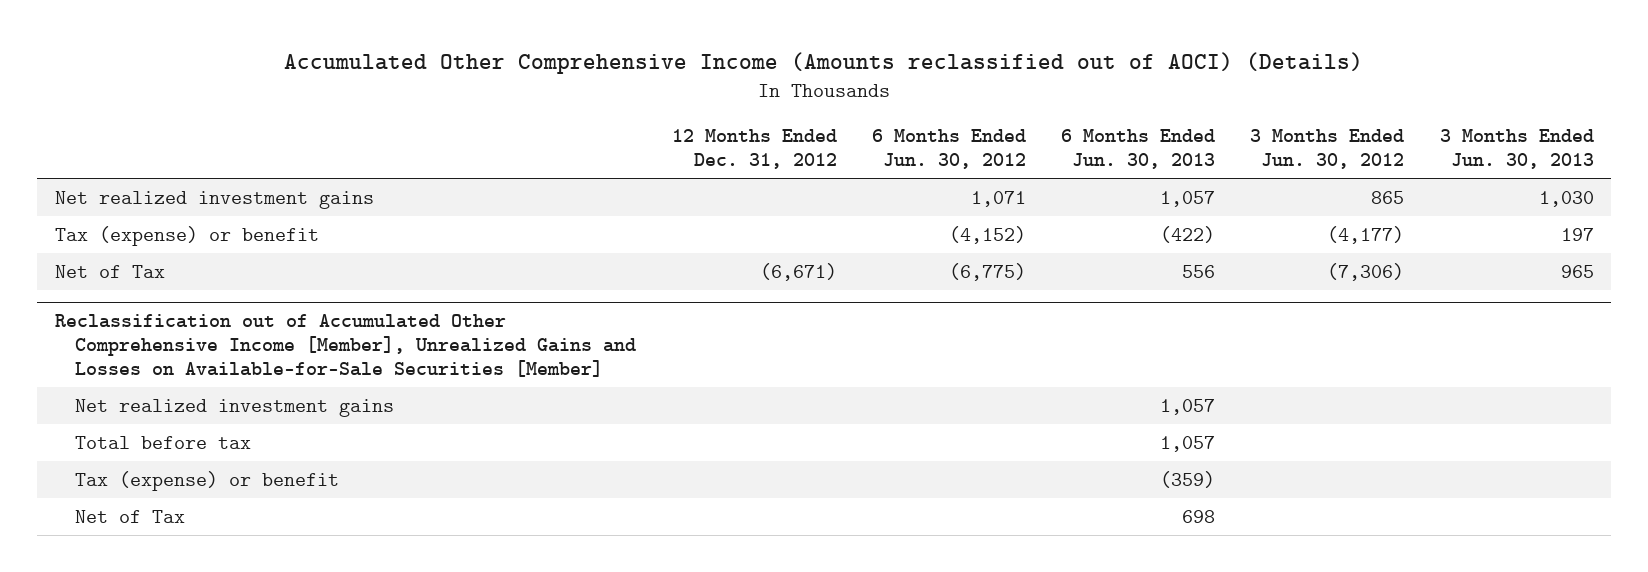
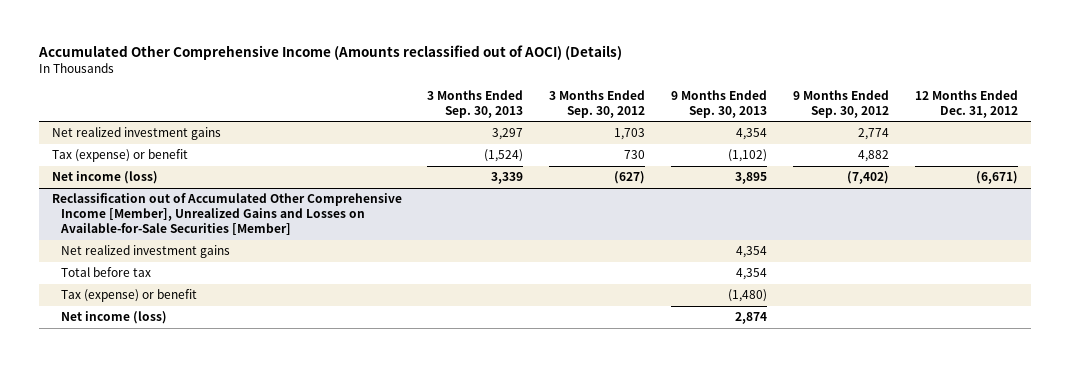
- | 12 Months Ended Dec. 31, 2012 | 6 Months Ended Jun. 30, 2012 | 6 Months Ended Jun. 30, 2013 | 3 Months Ended Jun. 30, 2012 | 3 Months Ended Jun. 30, 2013
+ | 3 Months Ended Sep. 30, 2013 | 3 Months Ended Sep. 30, 2012 | 9 Months Ended Sep. 30, 2013 | 9 Months Ended Sep. 30, 2012 | 12 Months Ended Dec. 31, 2012
- Net of Tax | (6,671) | (6,775) | 556 | (7,306) | 965
+ Net income (loss) | 3,339 | (627) | 3,895 | (7,402) | (6,671)
@ Reclassification out of Accumulated Other Comprehensive Income [Member], Unrealized Gains and Losses on Available-for-Sale Securities [Member]
- Net of Tax | | | 698 | |
+ Net income (loss) | | | 2,874 | |

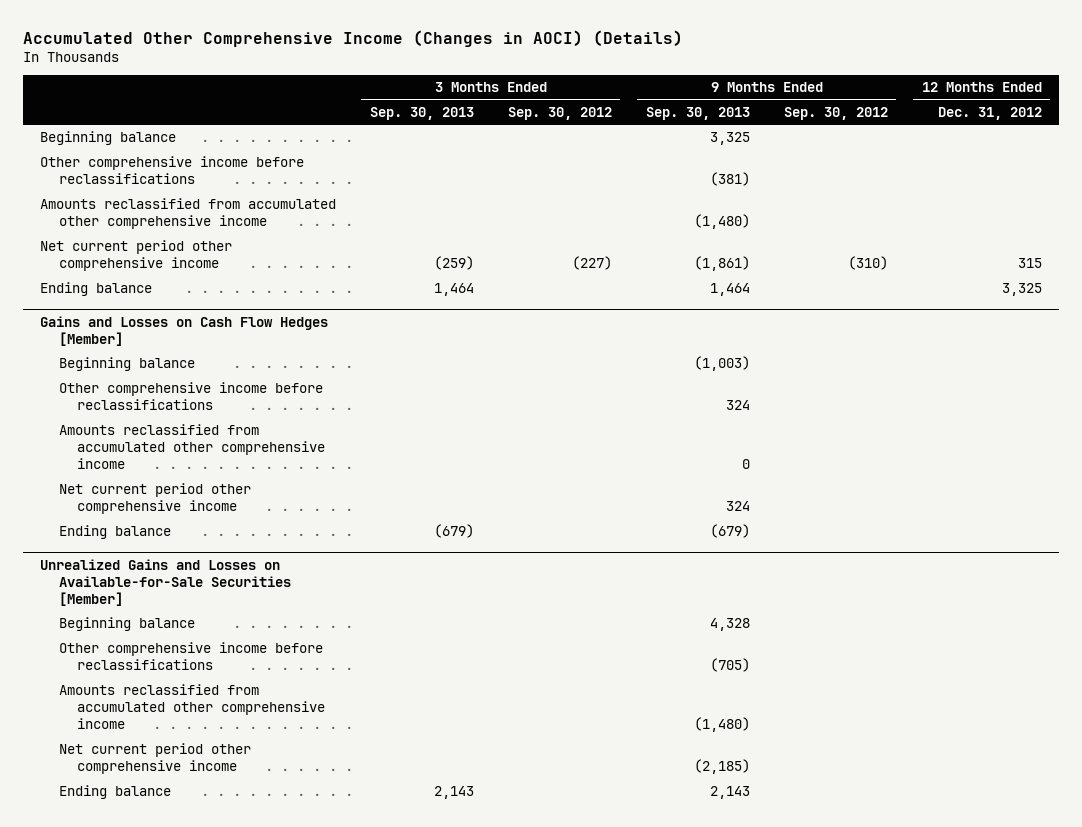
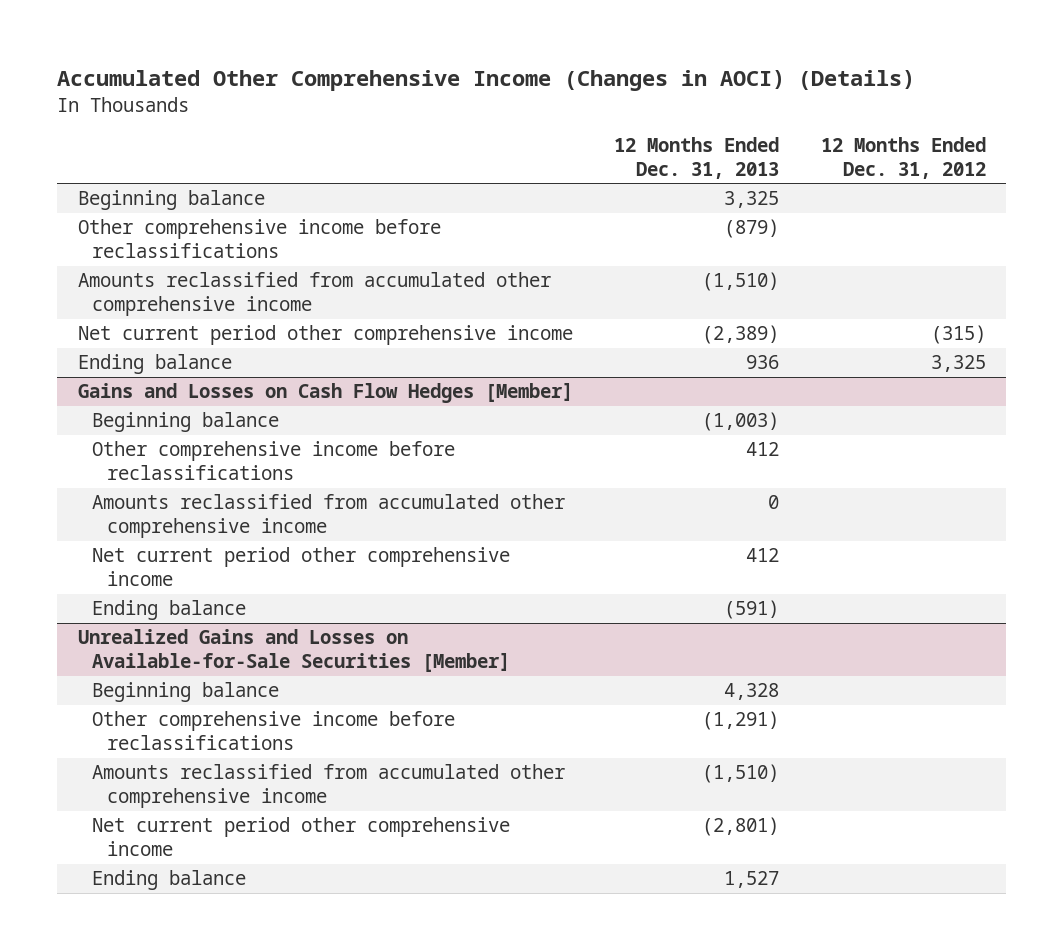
- | 3 Months Ended Sep. 30, 2013 | 3 Months Ended Sep. 30, 2012 | 9 Months Ended Sep. 30, 2013 | 9 Months Ended Sep. 30, 2012 | 12 Months Ended Dec. 31, 2012
+ | 12 Months Ended Dec. 31, 2013 | 12 Months Ended Dec. 31, 2012
- Net current period other comprehensive income | (259) | (227) | (1,861) | (310) | 315
+ Net current period other comprehensive income | (2,389) | (315)

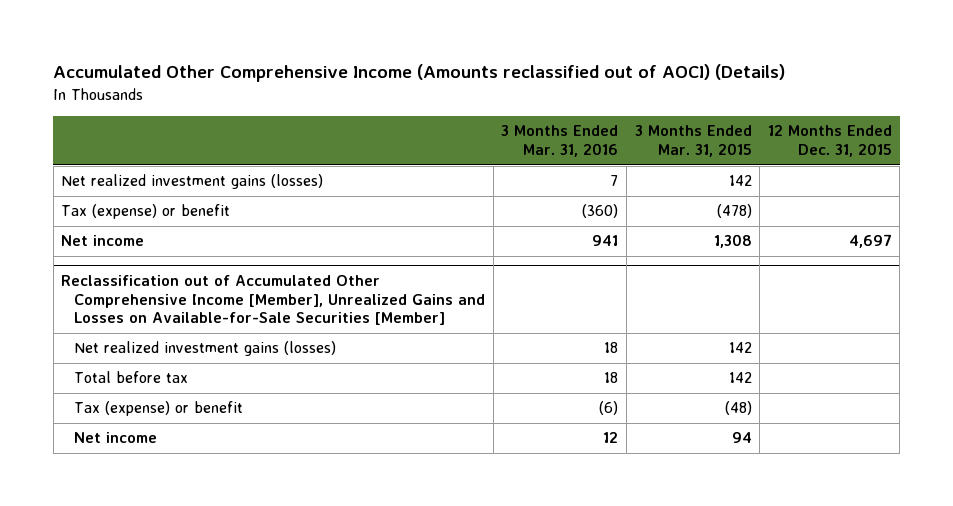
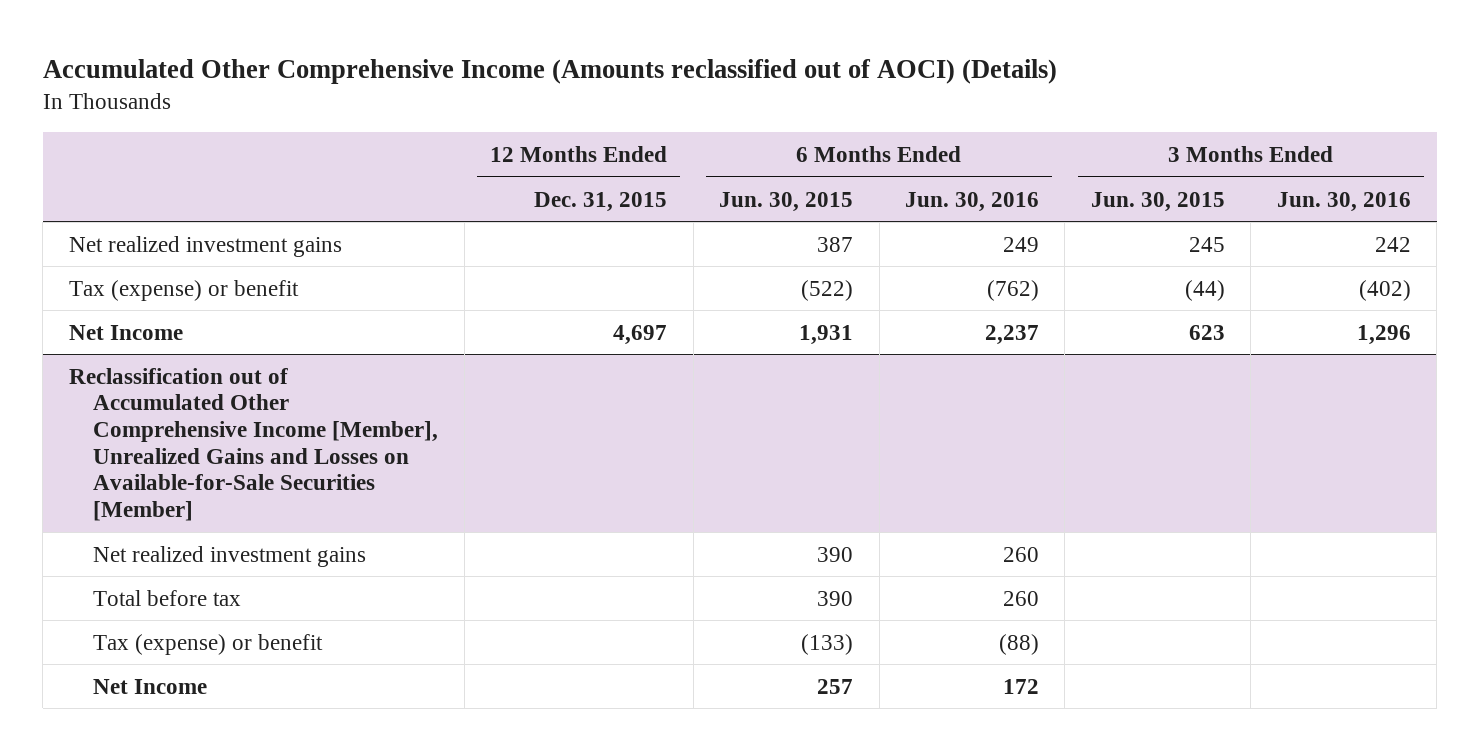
- | 3 Months Ended Mar. 31, 2016 | 3 Months Ended Mar. 31, 2015 | 12 Months Ended Dec. 31, 2015
+ | 12 Months Ended Dec. 31, 2015 | 6 Months Ended Jun. 30, 2015 | 6 Months Ended Jun. 30, 2016 | 3 Months Ended Jun. 30, 2015 | 3 Months Ended Jun. 30, 2016
- Net realized investment gains (losses) | 7 | 142 |
+ Net realized investment gains | | 387 | 249 | 245 | 242
- Net income | 941 | 1,308 | 4,697
+ Net Income | 4,697 | 1,931 | 2,237 | 623 | 1,296
@ Reclassification out of Accumulated Other Comprehensive Income [Member], Unrealized Gains and Losses on Available-for-Sale Securities [Member]
- Net realized investment gains (losses) | 18 | 142 |
+ Net realized investment gains | | 390 | 260 | |
- Net income | 12 | 94 |
+ Net Income | | 257 | 172 | |

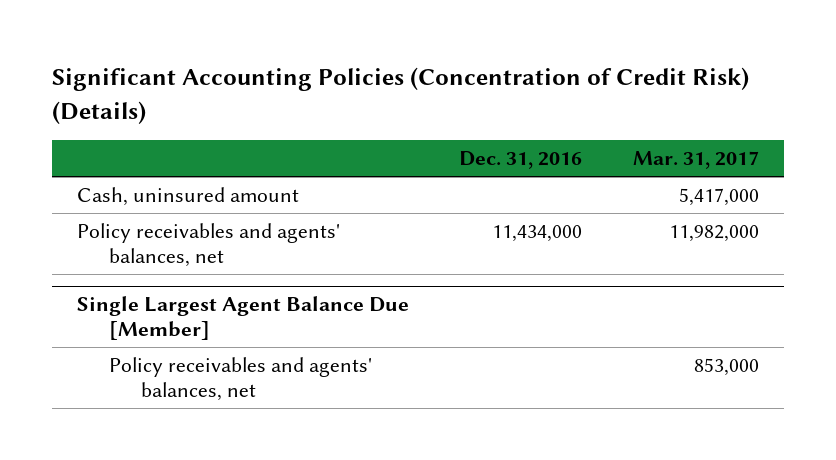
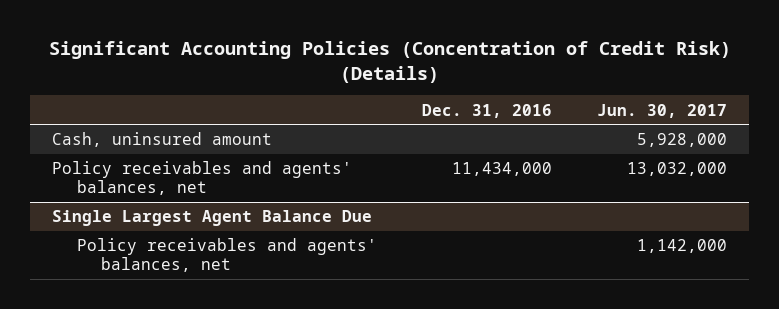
- | Dec. 31, 2016 | Mar. 31, 2017
+ | Dec. 31, 2016 | Jun. 30, 2017
- Single Largest Agent Balance Due [Member]
+ Single Largest Agent Balance Due

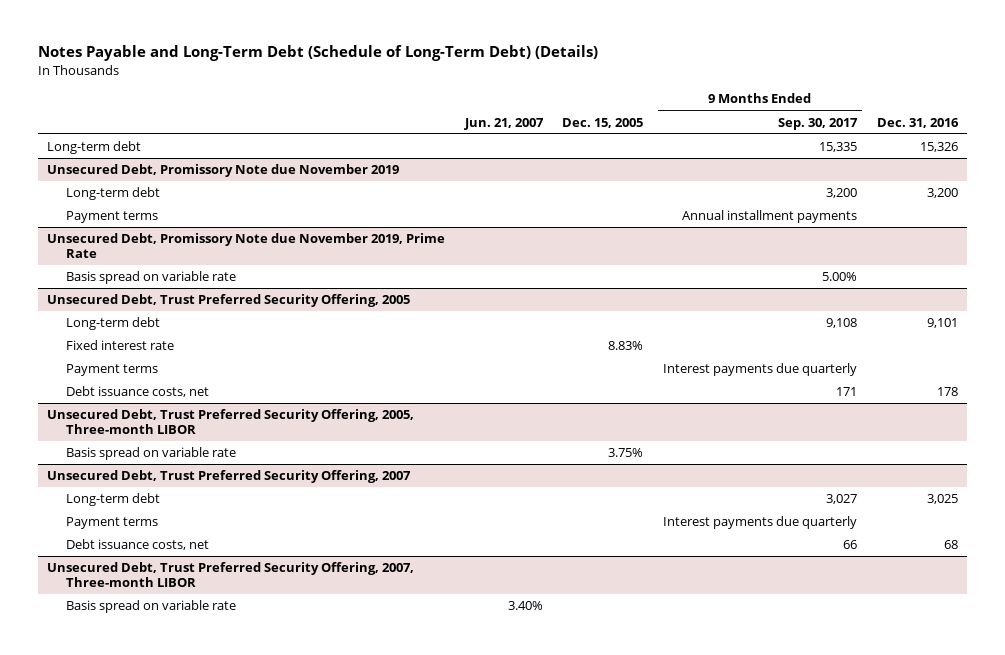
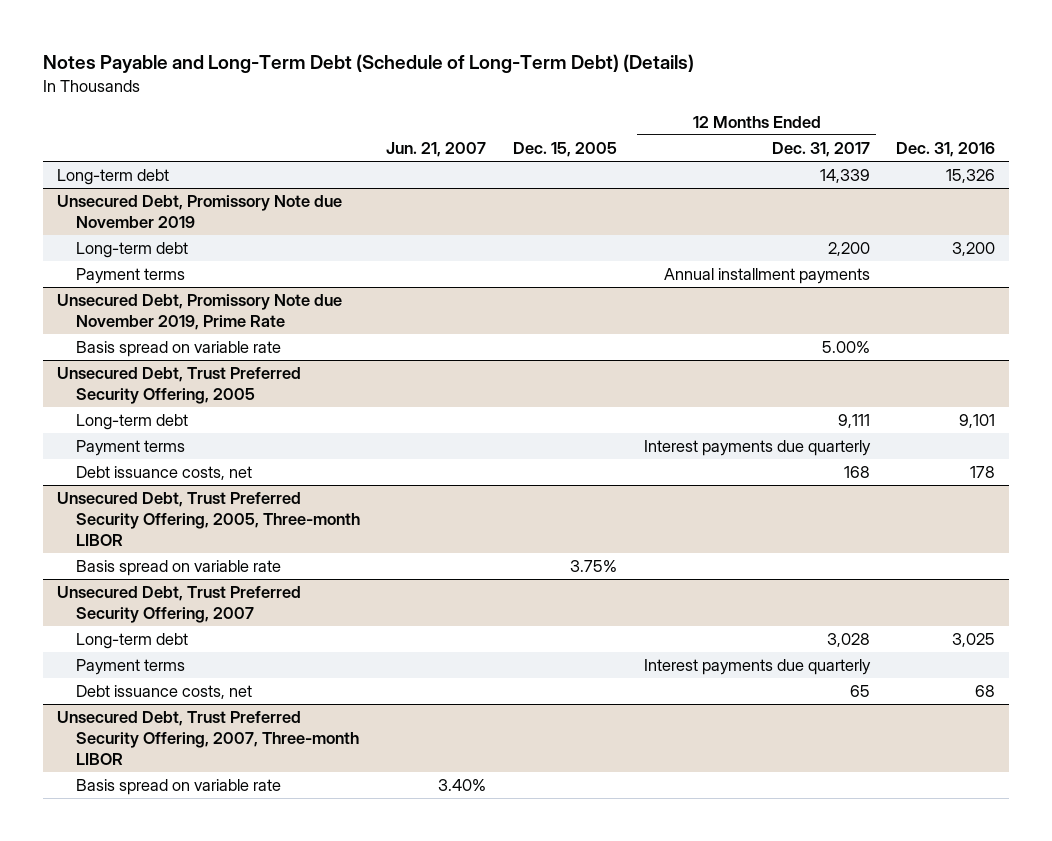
- | Jun. 21, 2007 | Dec. 15, 2005 | 9 Months Ended Sep. 30, 2017 | Dec. 31, 2016
+ | Jun. 21, 2007 | Dec. 15, 2005 | 12 Months Ended Dec. 31, 2017 | Dec. 31, 2016
@ Unsecured Debt, Trust Preferred Security Offering, 2005
- Fixed interest rate | | 8.83% | |

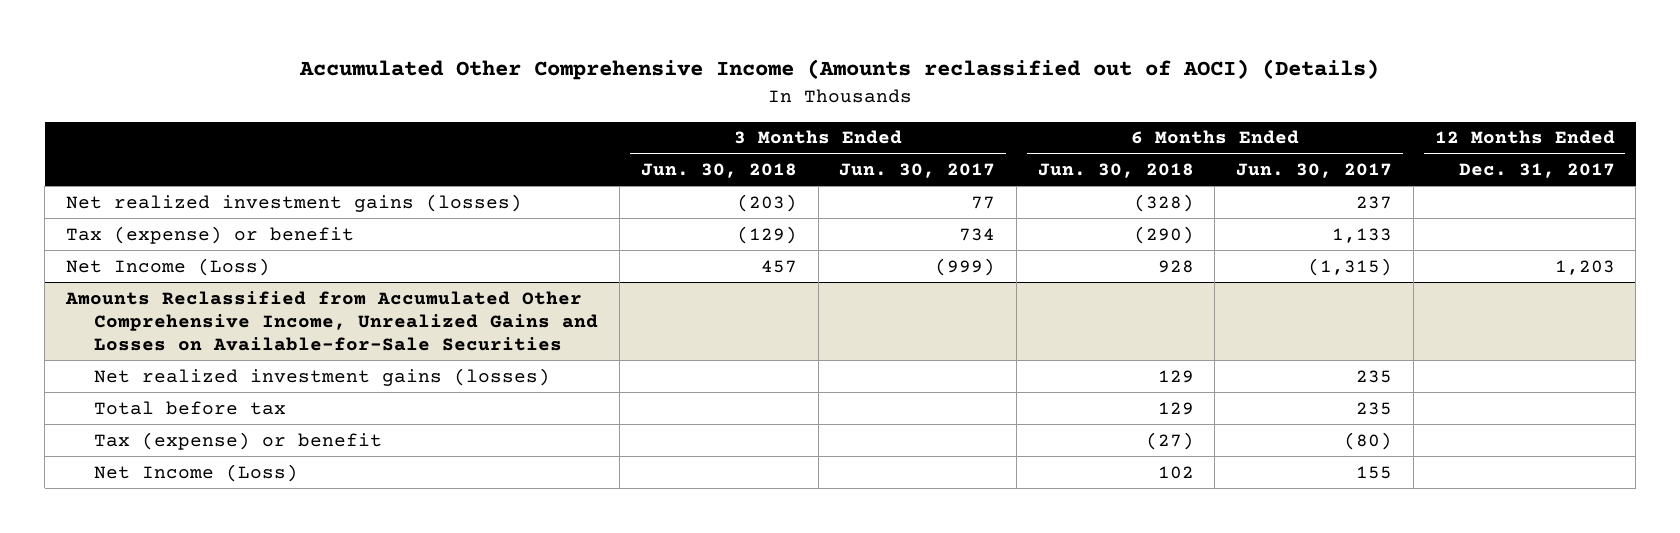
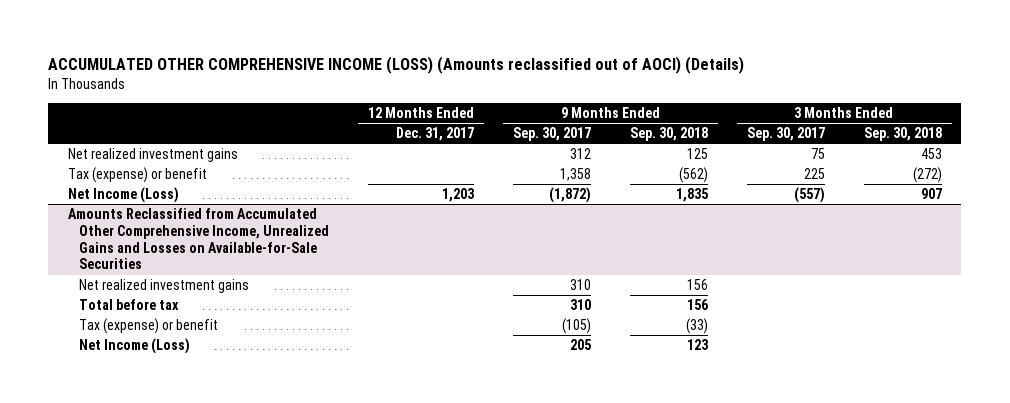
- Accumulated Other Comprehensive Income (Amounts reclassified out of AOCI) (Details)
+ ACCUMULATED OTHER COMPREHENSIVE INCOME (LOSS) (Amounts reclassified out of AOCI) (Details)
- | 3 Months Ended Jun. 30, 2018 | 3 Months Ended Jun. 30, 2017 | 6 Months Ended Jun. 30, 2018 | 6 Months Ended Jun. 30, 2017 | 12 Months Ended Dec. 31, 2017
+ | 12 Months Ended Dec. 31, 2017 | 9 Months Ended Sep. 30, 2017 | 9 Months Ended Sep. 30, 2018 | 3 Months Ended Sep. 30, 2017 | 3 Months Ended Sep. 30, 2018
- Net realized investment gains (losses) | (203) | 77 | (328) | 237 |
+ Net realized investment gains | | 312 | 125 | 75 | 453
@ Amounts Reclassified from Accumulated Other Comprehensive Income, Unrealized Gains and Losses on Available-for-Sale Securities
- Net realized investment gains (losses) | | | 129 | 235 |
+ Net realized investment gains | | 310 | 156 | |

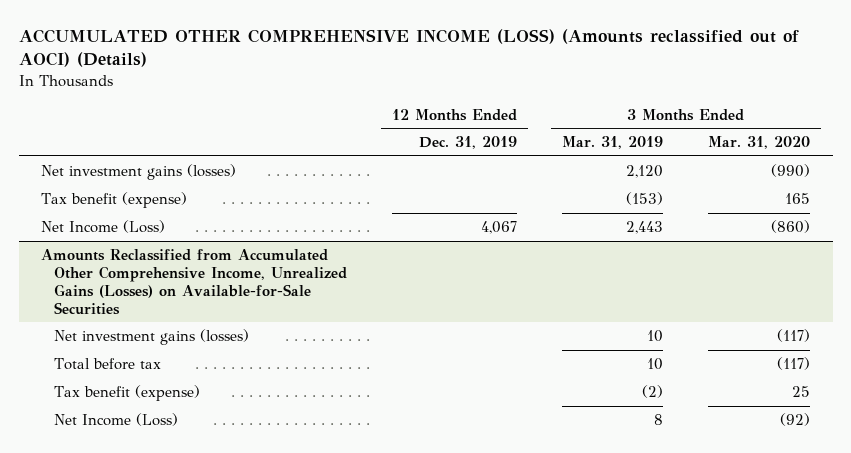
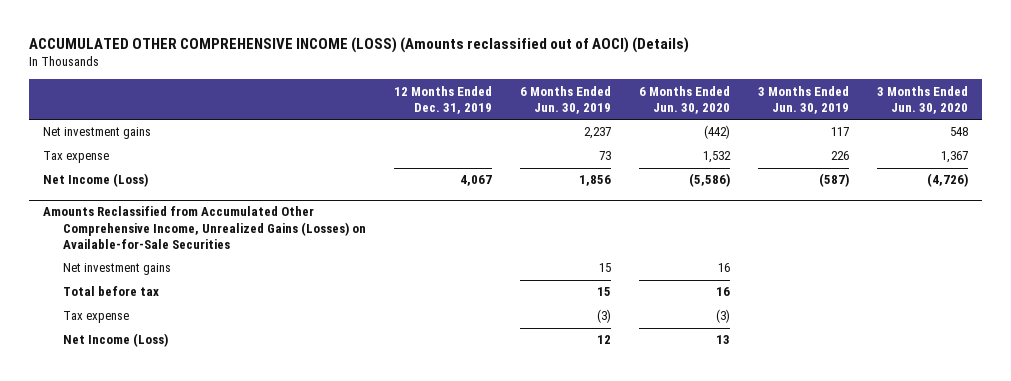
- | 12 Months Ended Dec. 31, 2019 | 3 Months Ended Mar. 31, 2019 | 3 Months Ended Mar. 31, 2020
+ | 12 Months Ended Dec. 31, 2019 | 6 Months Ended Jun. 30, 2019 | 6 Months Ended Jun. 30, 2020 | 3 Months Ended Jun. 30, 2019 | 3 Months Ended Jun. 30, 2020
- Net investment gains (losses) | | 2,120 | (990)
- Tax benefit (expense) | | (153) | 165
+ Net investment gains | | 2,237 | (442) | 117 | 548
+ Tax expense | | 73 | 1,532 | 226 | 1,367
@ Amounts Reclassified from Accumulated Other Comprehensive Income, Unrealized Gains (Losses) on Available-for-Sale Securities
- Net investment gains (losses) | | 10 | (117)
+ Net investment gains | | 15 | 16 | |
- Tax benefit (expense) | | (2) | 25
+ Tax expense | | (3) | (3) | |

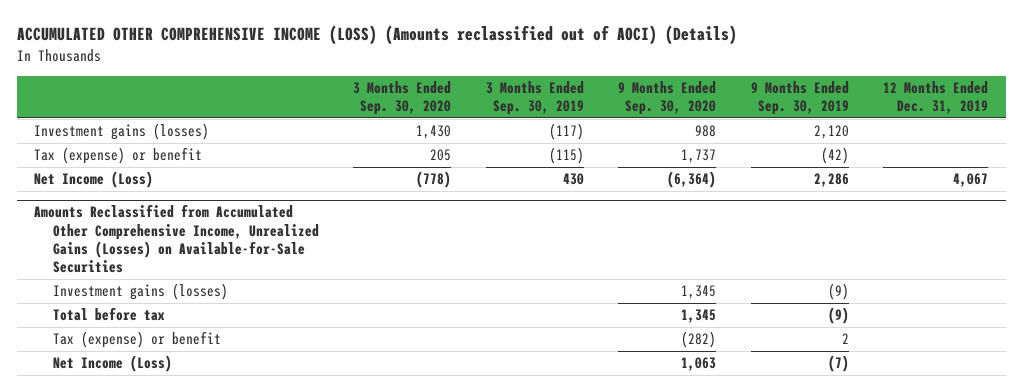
- | 12 Months Ended Dec. 31, 2019 | 6 Months Ended Jun. 30, 2019 | 6 Months Ended Jun. 30, 2020 | 3 Months Ended Jun. 30, 2019 | 3 Months Ended Jun. 30, 2020
+ | 3 Months Ended Sep. 30, 2020 | 3 Months Ended Sep. 30, 2019 | 9 Months Ended Sep. 30, 2020 | 9 Months Ended Sep. 30, 2019 | 12 Months Ended Dec. 31, 2019
- Net investment gains | | 2,237 | (442) | 117 | 548
- Tax expense | | 73 | 1,532 | 226 | 1,367
+ Investment gains (losses) | 1,430 | (117) | 988 | 2,120 |
+ Tax (expense) or benefit | 205 | (115) | 1,737 | (42) |
@ Amounts Reclassified from Accumulated Other Comprehensive Income, Unrealized Gains (Losses) on Available-for-Sale Securities
- Net investment gains | | 15 | 16 | |
+ Investment gains (losses) | | | 1,345 | (9) |
- Tax expense | | (3) | (3) | |
+ Tax (expense) or benefit | | | (282) | 2 |

